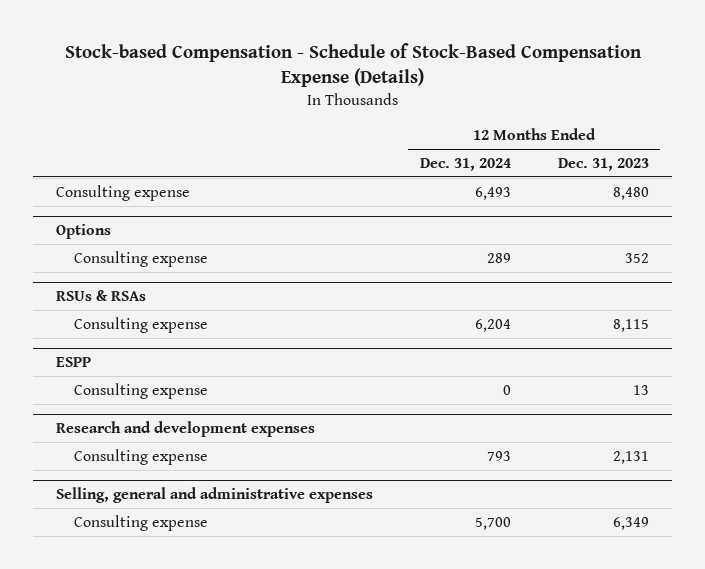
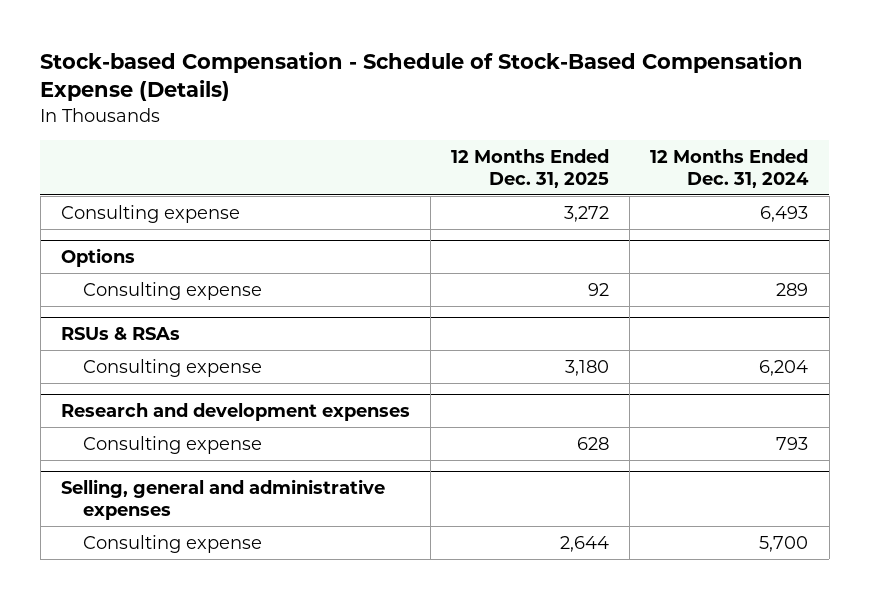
- | 12 Months Ended Dec. 31, 2024 | 12 Months Ended Dec. 31, 2023
+ | 12 Months Ended Dec. 31, 2025 | 12 Months Ended Dec. 31, 2024
- ESPP
- Consulting expense | 0 | 13

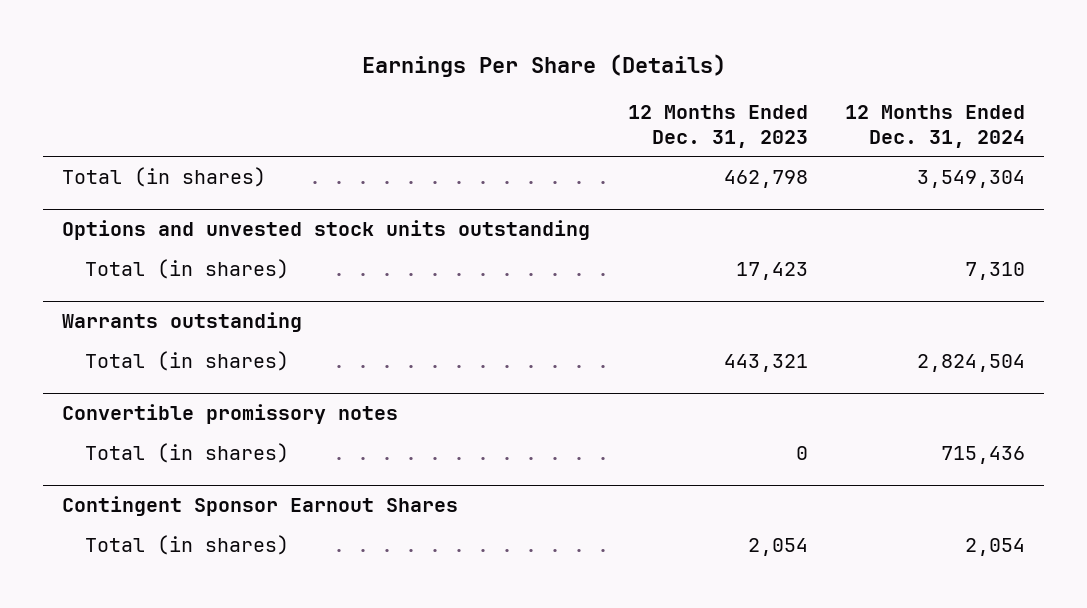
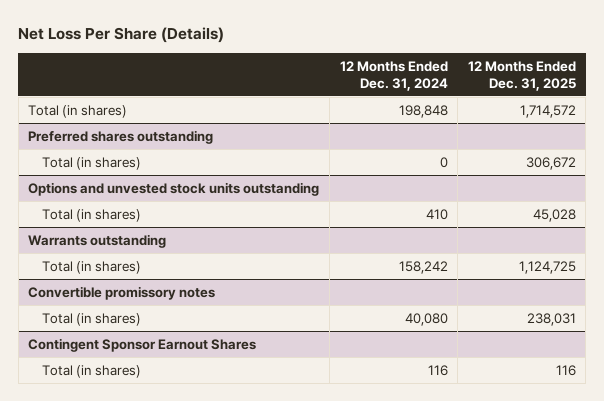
- Earnings Per Share (Details)
+ Net Loss Per Share (Details)
- | 12 Months Ended Dec. 31, 2023 | 12 Months Ended Dec. 31, 2024
+ | 12 Months Ended Dec. 31, 2024 | 12 Months Ended Dec. 31, 2025
- Total (in shares) | 462,798 | 3,549,304
+ Total (in shares) | 198,848 | 1,714,572
+ Preferred shares outstanding
+ Total (in shares) | 0 | 306,672
@ Options and unvested stock units outstanding
- Total (in shares) | 17,423 | 7,310
+ Total (in shares) | 410 | 45,028
@ Warrants outstanding
- Total (in shares) | 443,321 | 2,824,504
+ Total (in shares) | 158,242 | 1,124,725
@ Convertible promissory notes
- Total (in shares) | 0 | 715,436
+ Total (in shares) | 40,080 | 238,031
@ Contingent Sponsor Earnout Shares
- Total (in shares) | 2,054 | 2,054
+ Total (in shares) | 116 | 116

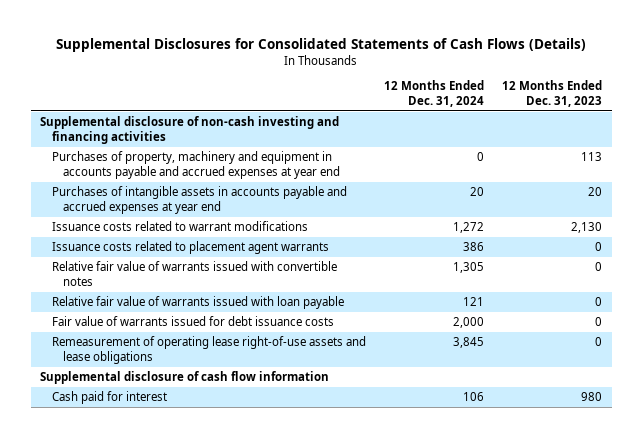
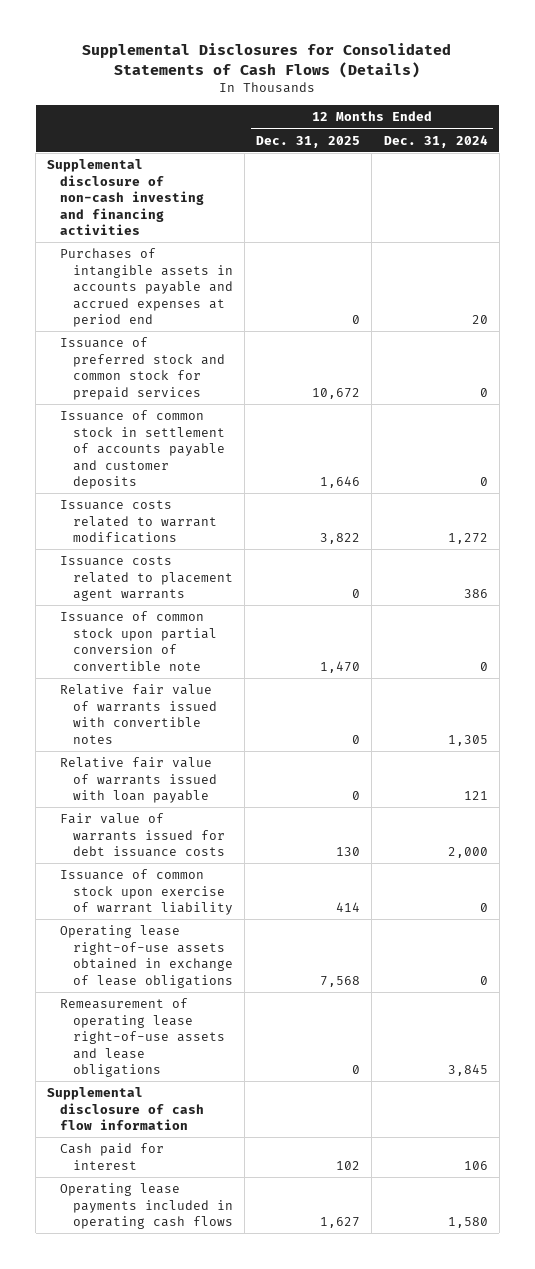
- | 12 Months Ended Dec. 31, 2024 | 12 Months Ended Dec. 31, 2023
+ | 12 Months Ended Dec. 31, 2025 | 12 Months Ended Dec. 31, 2024
- Purchases of property, machinery and equipment in accounts payable and accrued expenses at year end | 0 | 113
- Purchases of intangible assets in accounts payable and accrued expenses at year end | 20 | 20
+ Purchases of intangible assets in accounts payable and accrued expenses at period end | 0 | 20
+ Issuance of preferred stock and common stock for prepaid services | 10,672 | 0
+ Issuance of common stock in settlement of accounts payable and customer deposits | 1,646 | 0
+ Issuance of common stock upon partial conversion of convertible note | 1,470 | 0
+ Issuance of common stock upon exercise of warrant liability | 414 | 0
+ Operating lease right-of-use assets obtained in exchange of lease obligations | 7,568 | 0
+ Operating lease payments included in operating cash flows | 1,627 | 1,580

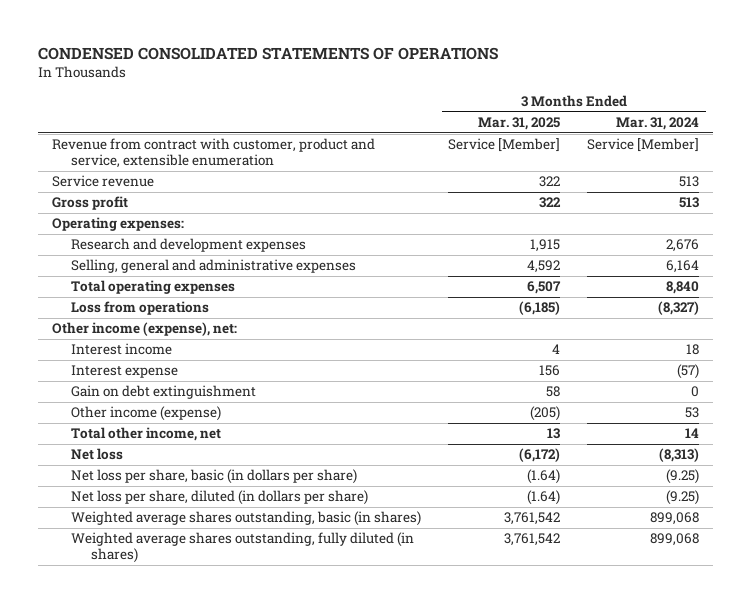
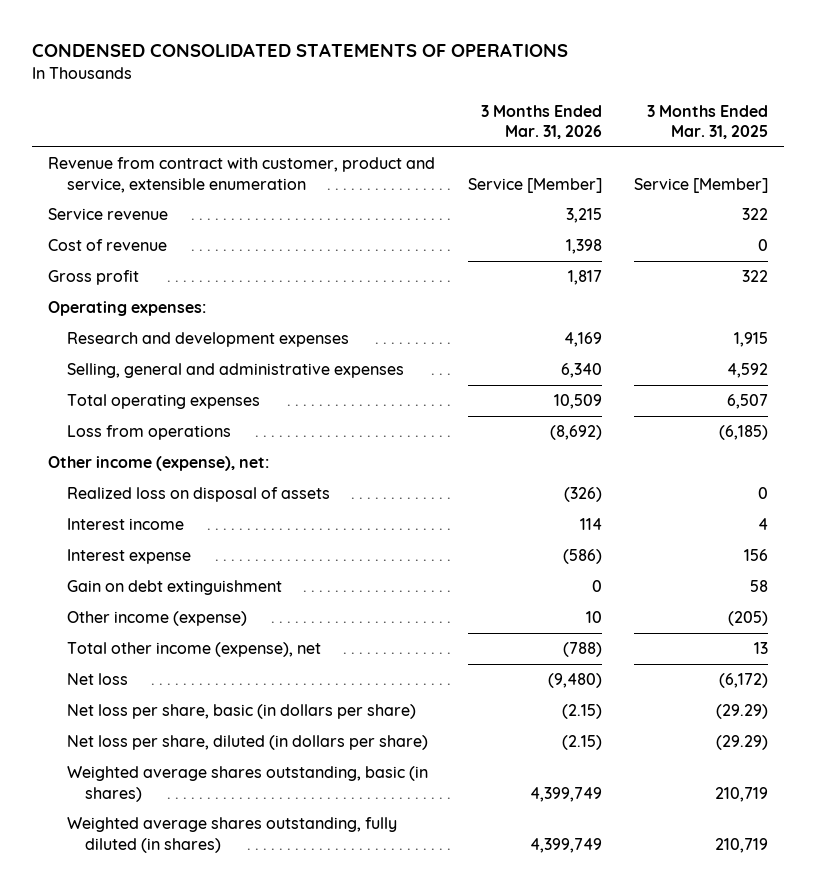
- | 3 Months Ended Mar. 31, 2025 | 3 Months Ended Mar. 31, 2024
+ | 3 Months Ended Mar. 31, 2026 | 3 Months Ended Mar. 31, 2025
+ Cost of revenue | 1,398 | 0
+ Realized loss on disposal of assets | (326) | 0
- Total other income, net | 13 | 14
+ Total other income (expense), net | (788) | 13
- Net loss per share, basic (in dollars per share) | (1.64) | (9.25)
- Net loss per share, diluted (in dollars per share) | (1.64) | (9.25)
- Weighted average shares outstanding, basic (in shares) | 3,761,542 | 899,068
- Weighted average shares outstanding, fully diluted (in shares) | 3,761,542 | 899,068
+ Net loss per share, basic (in dollars per share) | (2.15) | (29.29)
+ Net loss per share, diluted (in dollars per share) | (2.15) | (29.29)
+ Weighted average shares outstanding, basic (in shares) | 4,399,749 | 210,719
+ Weighted average shares outstanding, fully diluted (in shares) | 4,399,749 | 210,719

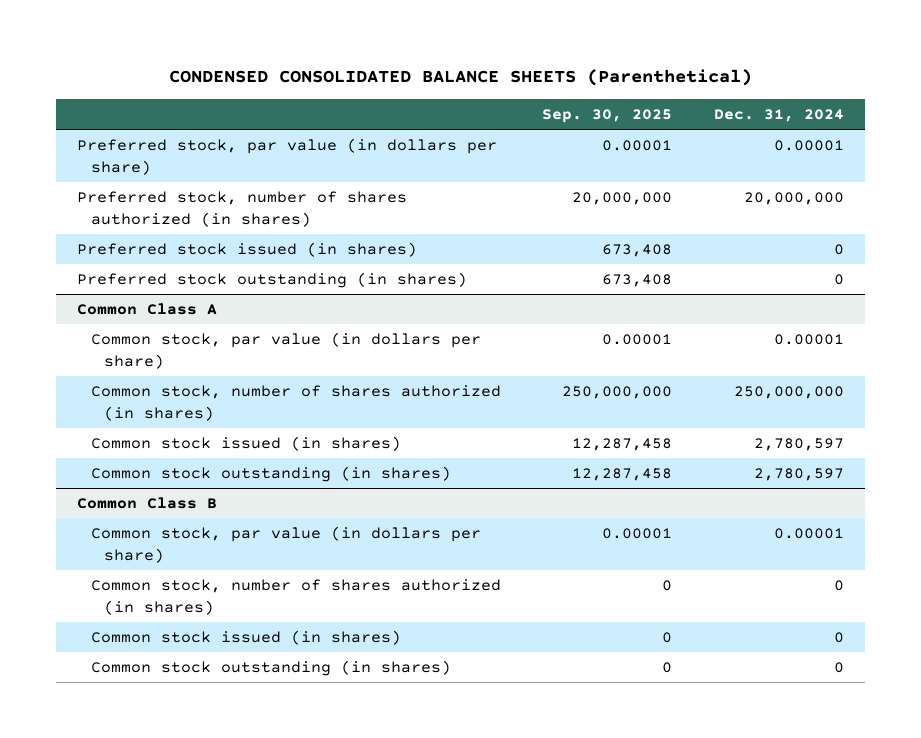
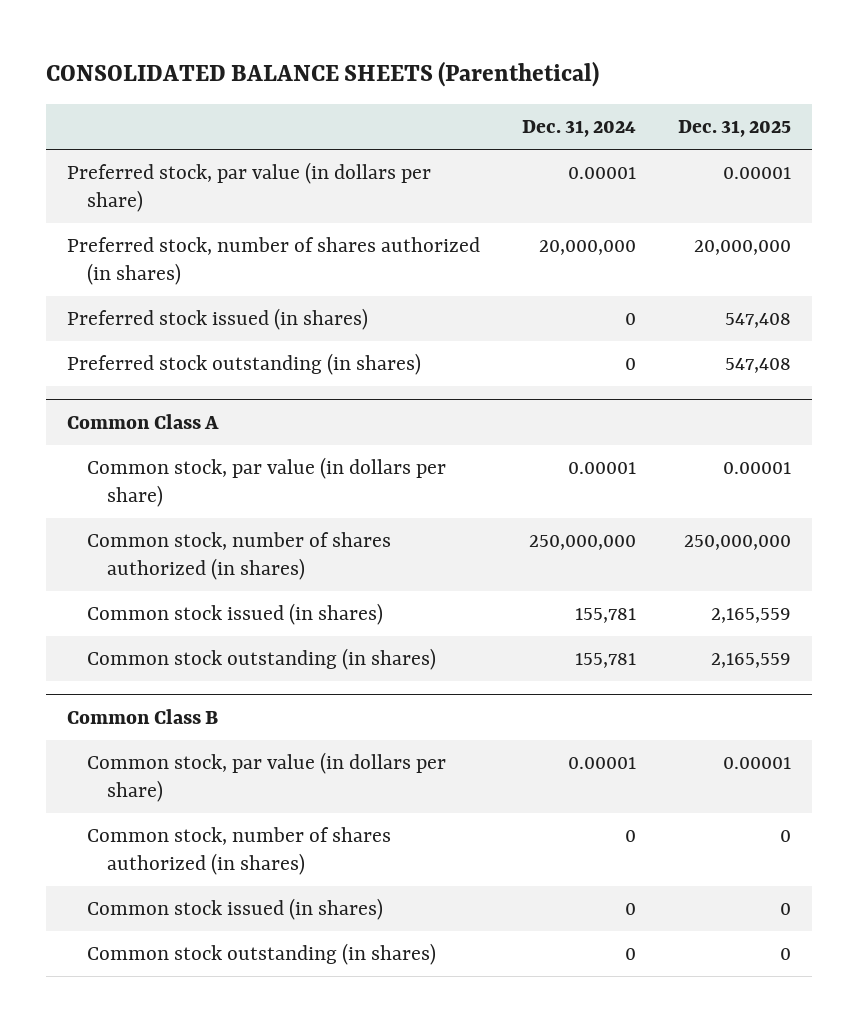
- CONDENSED CONSOLIDATED BALANCE SHEETS (Parenthetical)
+ CONSOLIDATED BALANCE SHEETS (Parenthetical)
- | Sep. 30, 2025 | Dec. 31, 2024
+ | Dec. 31, 2024 | Dec. 31, 2025
@ Common Class A
- Common stock issued (in shares) | 12,287,458 | 2,780,597
- Common stock outstanding (in shares) | 12,287,458 | 2,780,597
+ Common stock issued (in shares) | 155,781 | 2,165,559
+ Common stock outstanding (in shares) | 155,781 | 2,165,559

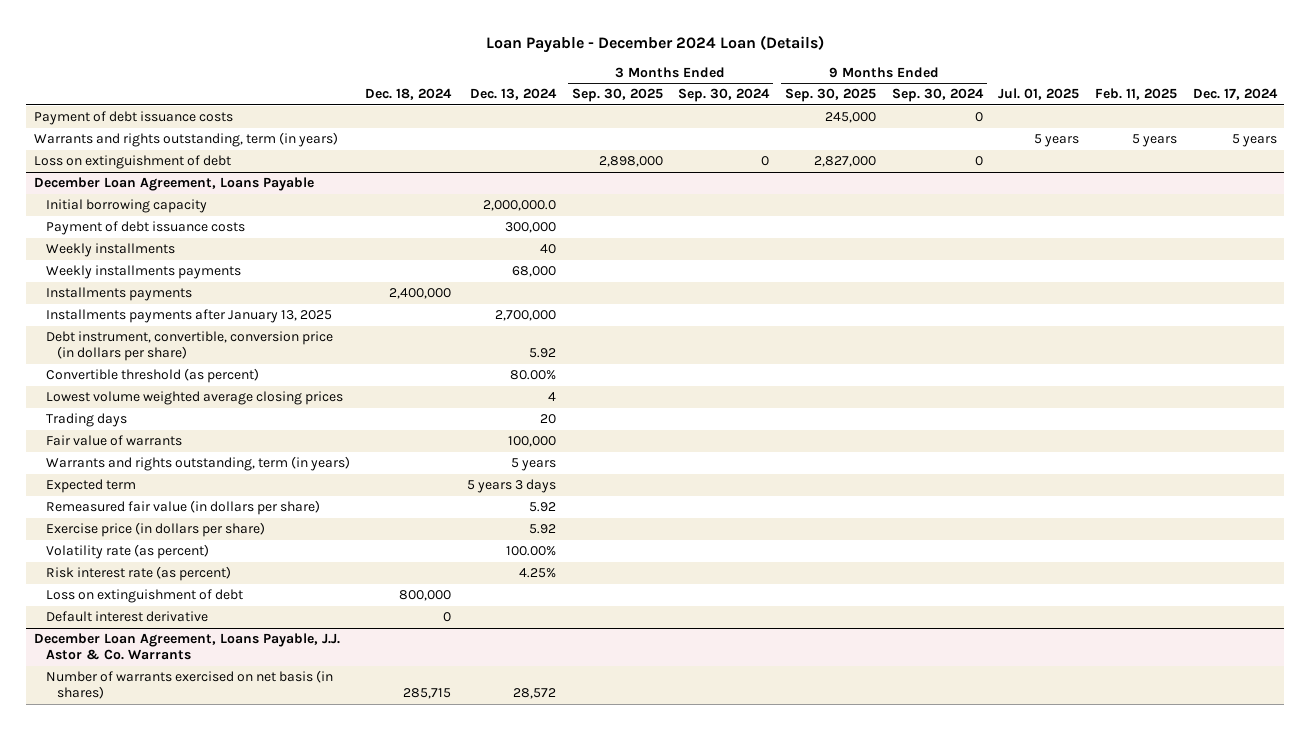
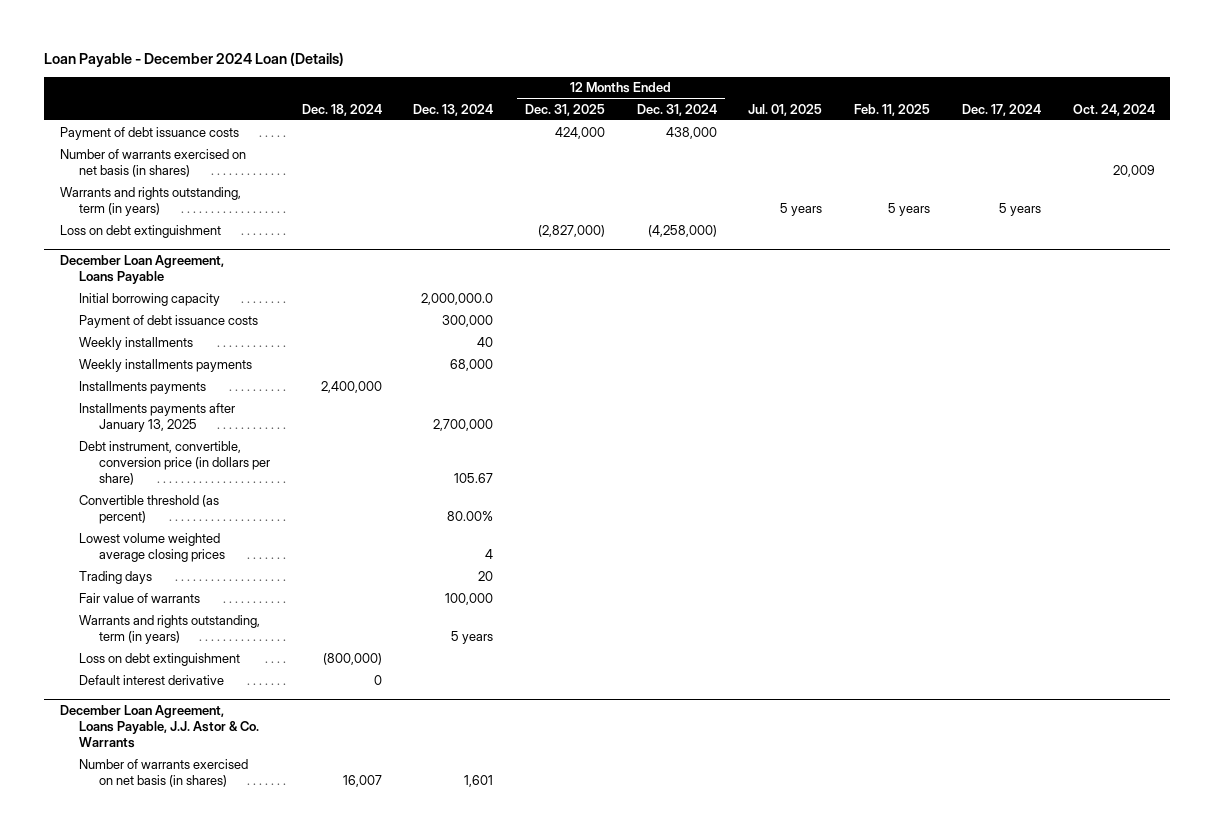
- | Dec. 18, 2024 | Dec. 13, 2024 | 3 Months Ended Sep. 30, 2025 | 3 Months Ended Sep. 30, 2024 | 9 Months Ended Sep. 30, 2025 | 9 Months Ended Sep. 30, 2024 | Jul. 01, 2025 | Feb. 11, 2025 | Dec. 17, 2024
+ | Dec. 18, 2024 | Dec. 13, 2024 | 12 Months Ended Dec. 31, 2025 | 12 Months Ended Dec. 31, 2024 | Jul. 01, 2025 | Feb. 11, 2025 | Dec. 17, 2024 | Oct. 24, 2024
+ Number of warrants exercised on net basis (in shares) | | | | | | | | 20,009
- Loss on extinguishment of debt | | | 2,898,000 | 0 | 2,827,000 | 0 | | |
+ Loss on debt extinguishment | | | (2,827,000) | (4,258,000) | | | |
@ December Loan Agreement, Loans Payable
- Debt instrument, convertible, conversion price (in dollars per share) | | 5.92 | | | | | | |
+ Debt instrument, convertible, conversion price (in dollars per share) | | 105.67 | | | | | |
- Expected term | | 5 years 3 days | | | | | | |
- Remeasured fair value (in dollars per share) | | 5.92 | | | | | | |
- Exercise price (in dollars per share) | | 5.92 | | | | | | |
- Volatility rate (as percent) | | 100.00% | | | | | | |
- Risk interest rate (as percent) | | 4.25% | | | | | | |
- Loss on extinguishment of debt | 800,000 | | | | | | | |
+ Loss on debt extinguishment | (800,000) | | | | | | |
@ December Loan Agreement, Loans Payable, J.J. Astor & Co. Warrants
- Number of warrants exercised on net basis (in shares) | 285,715 | 28,572 | | | | | | |
+ Number of warrants exercised on net basis (in shares) | 16,007 | 1,601 | | | | | |

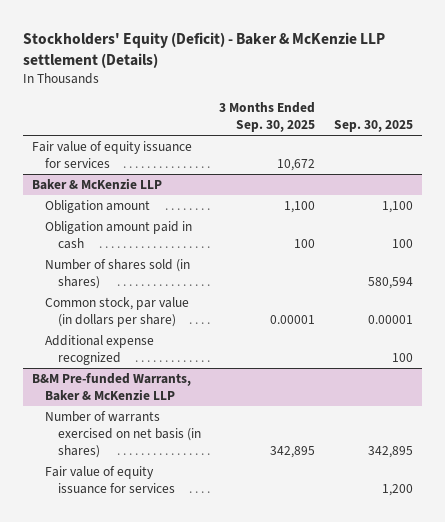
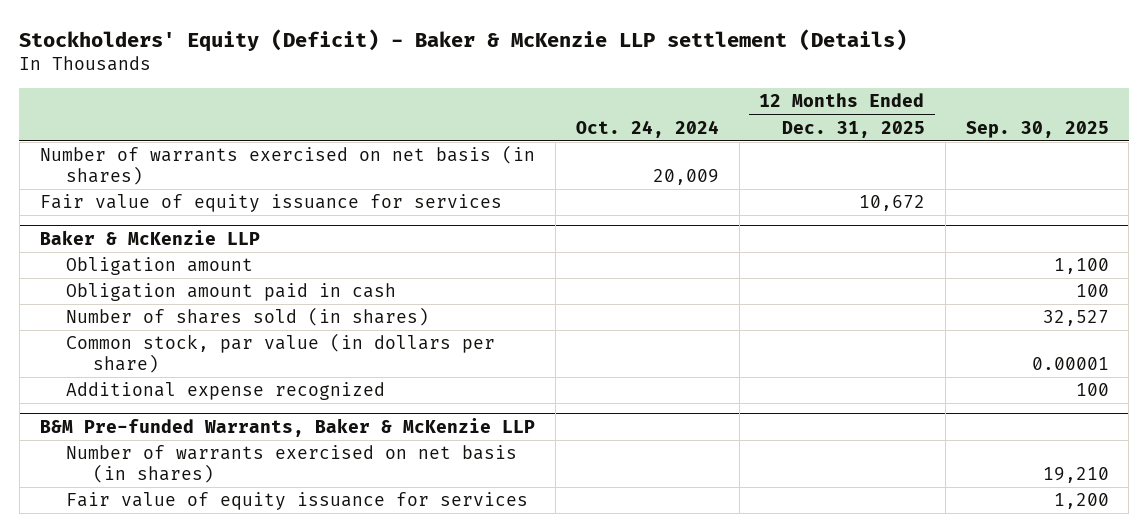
- | 3 Months Ended Sep. 30, 2025 | Sep. 30, 2025
+ | Oct. 24, 2024 | 12 Months Ended Dec. 31, 2025 | Sep. 30, 2025
+ Number of warrants exercised on net basis (in shares) | 20,009 | |
@ Baker & McKenzie LLP
- Number of shares sold (in shares) | | 580,594
+ Number of shares sold (in shares) | | | 32,527
@ B&M Pre-funded Warrants, Baker & McKenzie LLP
- Number of warrants exercised on net basis (in shares) | 342,895 | 342,895
+ Number of warrants exercised on net basis (in shares) | | | 19,210

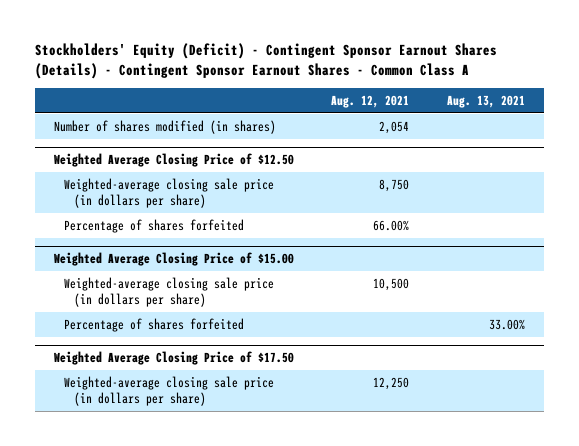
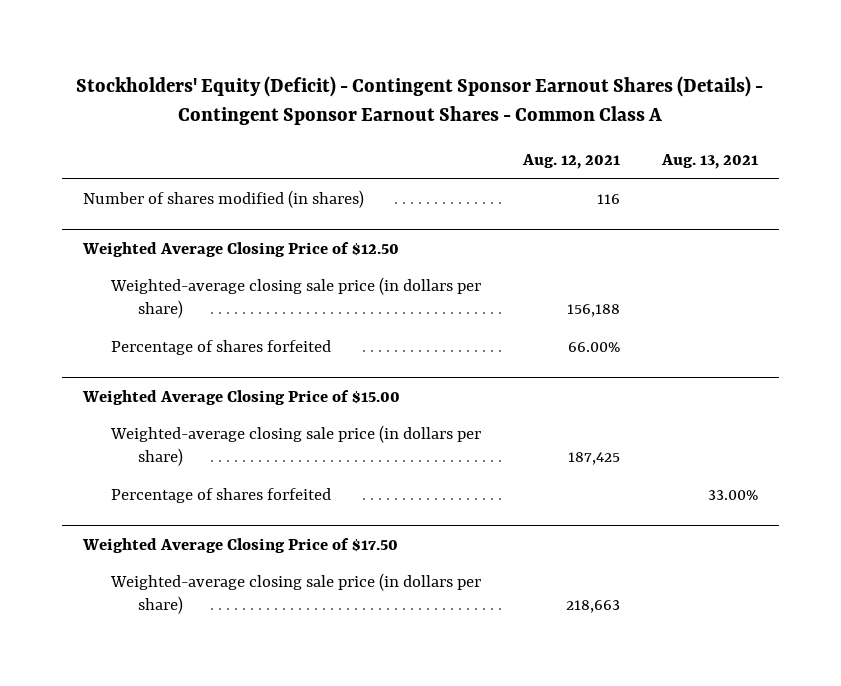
- Number of shares modified (in shares) | 2,054 |
+ Number of shares modified (in shares) | 116 |
@ Weighted Average Closing Price of $12.50
- Weighted-average closing sale price (in dollars per share) | 8,750 |
+ Weighted-average closing sale price (in dollars per share) | 156,188 |
@ Weighted Average Closing Price of $15.00
- Weighted-average closing sale price (in dollars per share) | 10,500 |
+ Weighted-average closing sale price (in dollars per share) | 187,425 |
@ Weighted Average Closing Price of $17.50
- Weighted-average closing sale price (in dollars per share) | 12,250 |
+ Weighted-average closing sale price (in dollars per share) | 218,663 |

